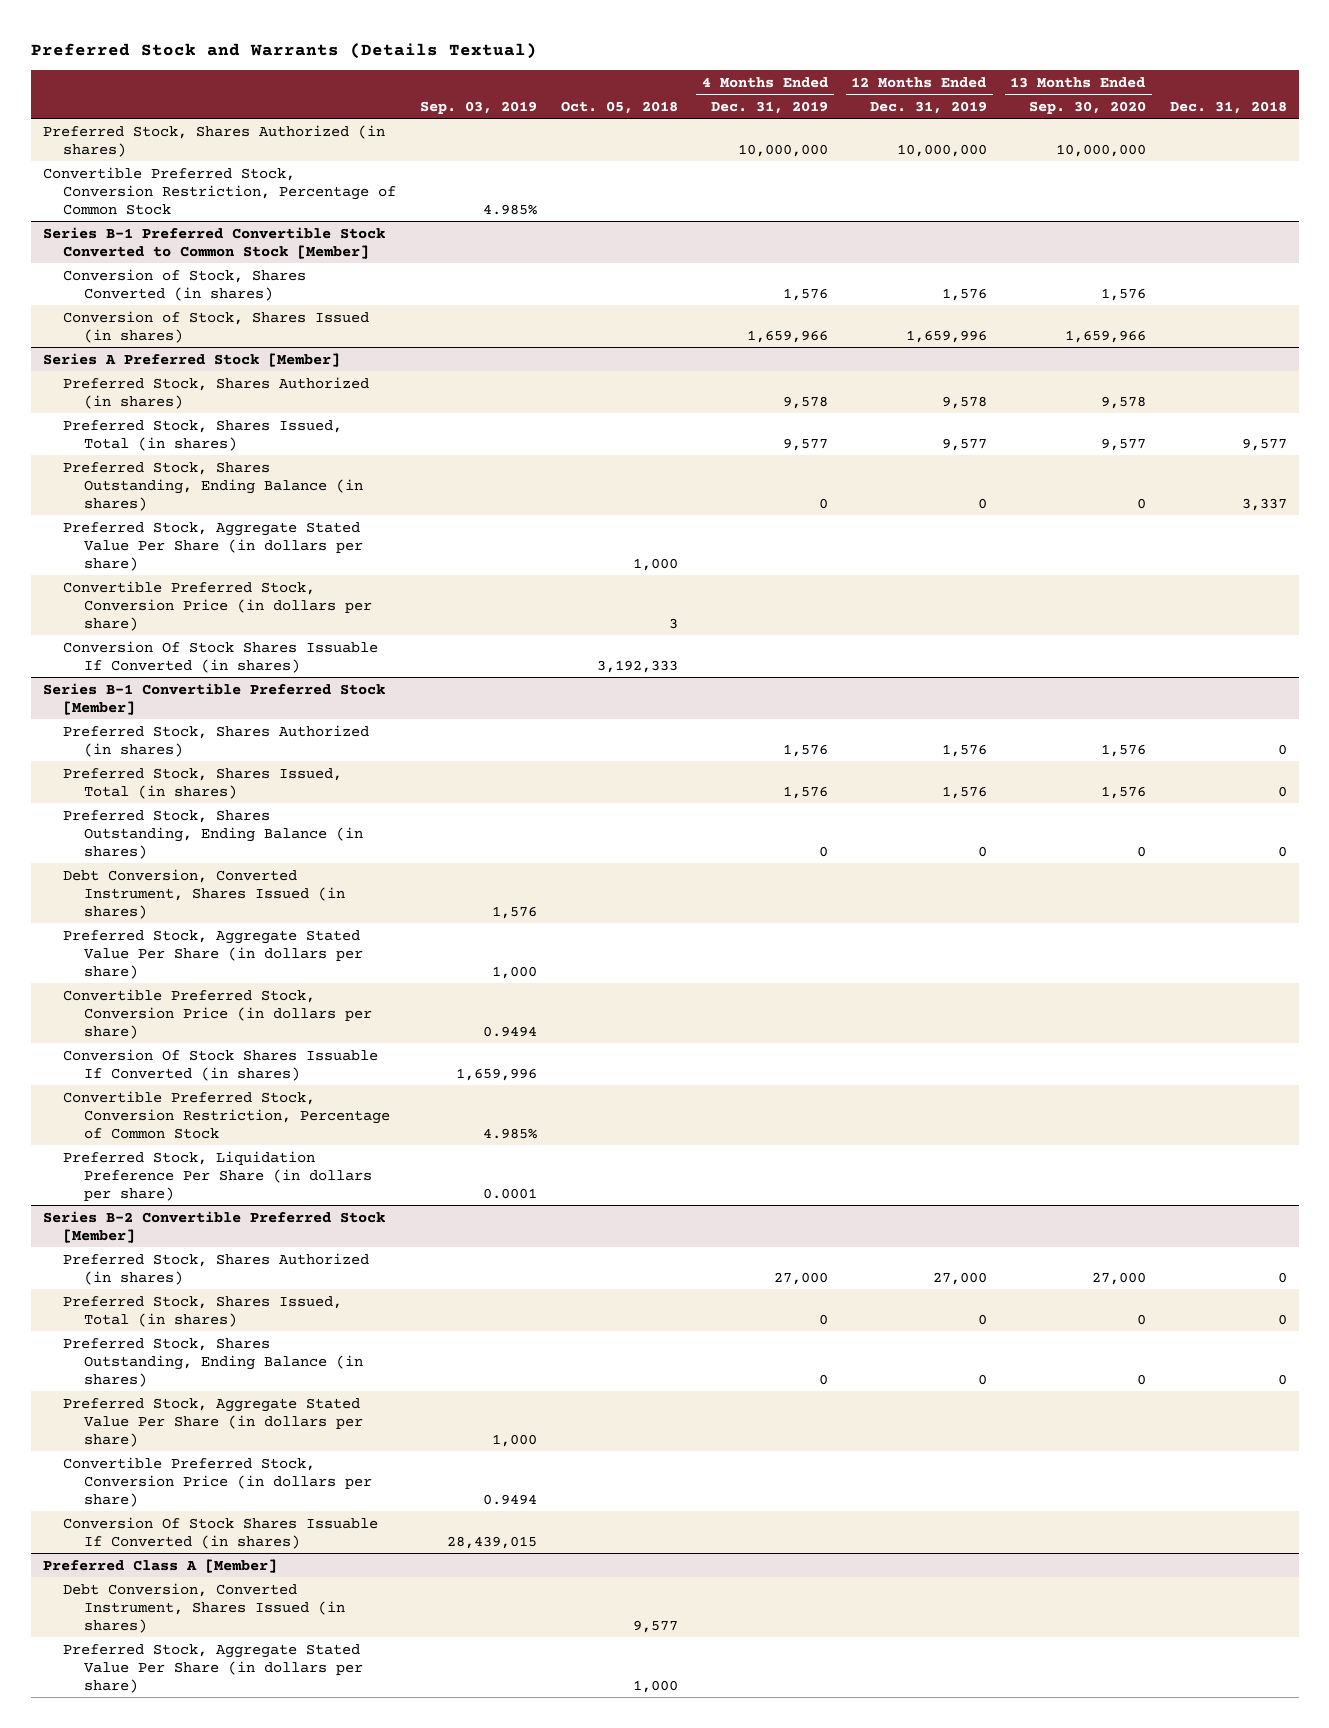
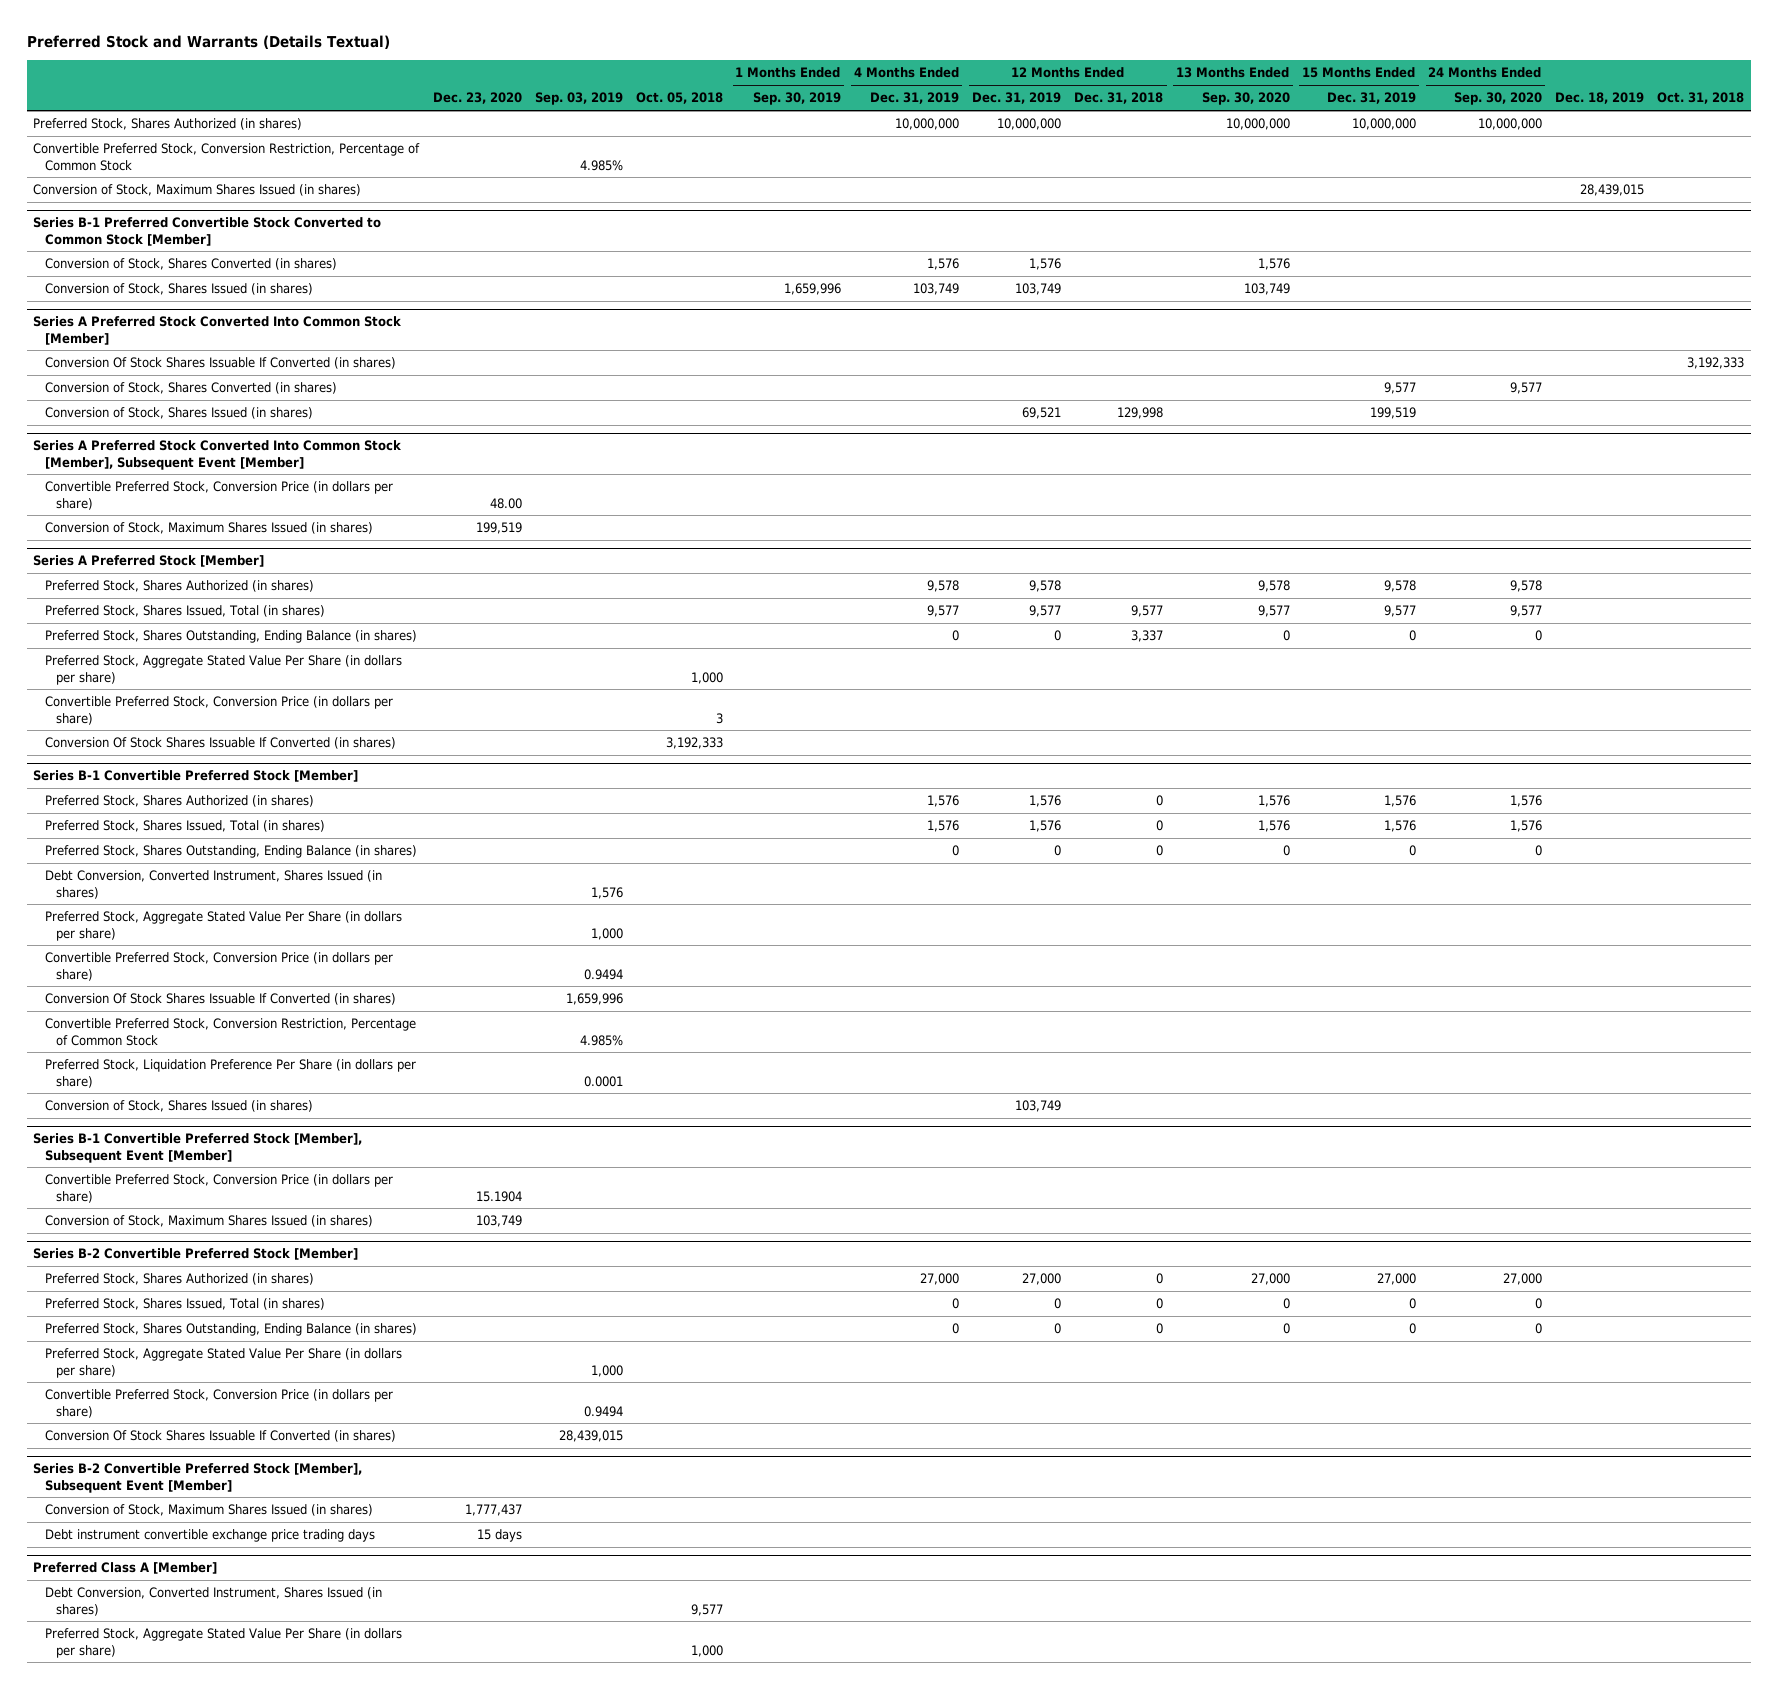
- | Sep. 03, 2019 | Oct. 05, 2018 | 4 Months Ended Dec. 31, 2019 | 12 Months Ended Dec. 31, 2019 | 13 Months Ended Sep. 30, 2020 | Dec. 31, 2018
+ | Dec. 23, 2020 | Sep. 03, 2019 | Oct. 05, 2018 | 1 Months Ended Sep. 30, 2019 | 4 Months Ended Dec. 31, 2019 | 12 Months Ended Dec. 31, 2019 | 12 Months Ended Dec. 31, 2018 | 13 Months Ended Sep. 30, 2020 | 15 Months Ended Dec. 31, 2019 | 24 Months Ended Sep. 30, 2020 | Dec. 18, 2019 | Oct. 31, 2018
+ Conversion of Stock, Maximum Shares Issued (in shares) | | | | | | | | | | | 28,439,015 |
@ Series B-1 Preferred Convertible Stock Converted to Common Stock [Member]
- Conversion of Stock, Shares Issued (in shares) | | | 1,659,966 | 1,659,996 | 1,659,966 |
+ Conversion of Stock, Shares Issued (in shares) | | | | 1,659,996 | 103,749 | 103,749 | | 103,749 | | | |
+ Series A Preferred Stock Converted Into Common Stock [Member]
+ Conversion Of Stock Shares Issuable If Converted (in shares) | | | | | | | | | | | | 3,192,333
+ Conversion of Stock, Shares Converted (in shares) | | | | | | | | | 9,577 | 9,577 | |
+ Conversion of Stock, Shares Issued (in shares) | | | | | | 69,521 | 129,998 | | 199,519 | | |
+ Series A Preferred Stock Converted Into Common Stock [Member], Subsequent Event [Member]
+ Convertible Preferred Stock, Conversion Price (in dollars per share) | 48.00 | | | | | | | | | | |
+ Conversion of Stock, Maximum Shares Issued (in shares) | 199,519 | | | | | | | | | | |
@ Series B-1 Convertible Preferred Stock [Member]
+ Conversion of Stock, Shares Issued (in shares) | | | | | | 103,749 | | | | | |
+ Series B-1 Convertible Preferred Stock [Member], Subsequent Event [Member]
+ Convertible Preferred Stock, Conversion Price (in dollars per share) | 15.1904 | | | | | | | | | | |
+ Conversion of Stock, Maximum Shares Issued (in shares) | 103,749 | | | | | | | | | | |
+ Series B-2 Convertible Preferred Stock [Member], Subsequent Event [Member]
+ Conversion of Stock, Maximum Shares Issued (in shares) | 1,777,437 | | | | | | | | | | |
+ Debt instrument convertible exchange price trading days | 15 days | | | | | | | | | | |

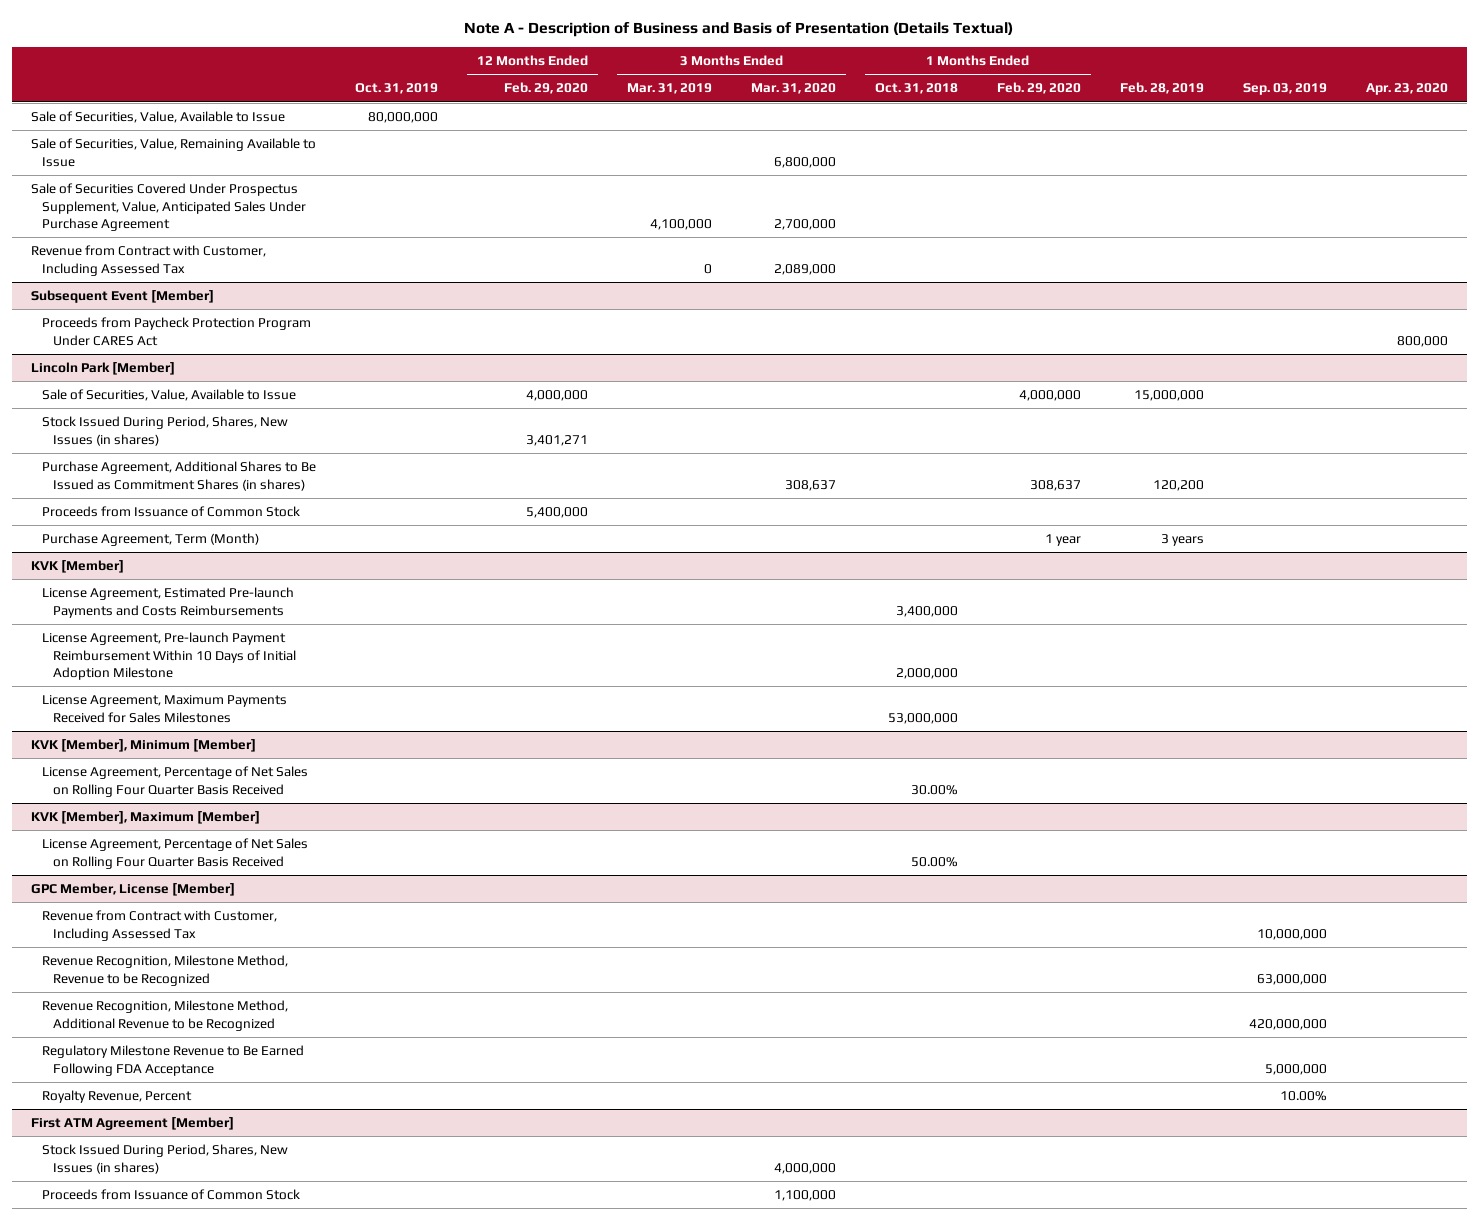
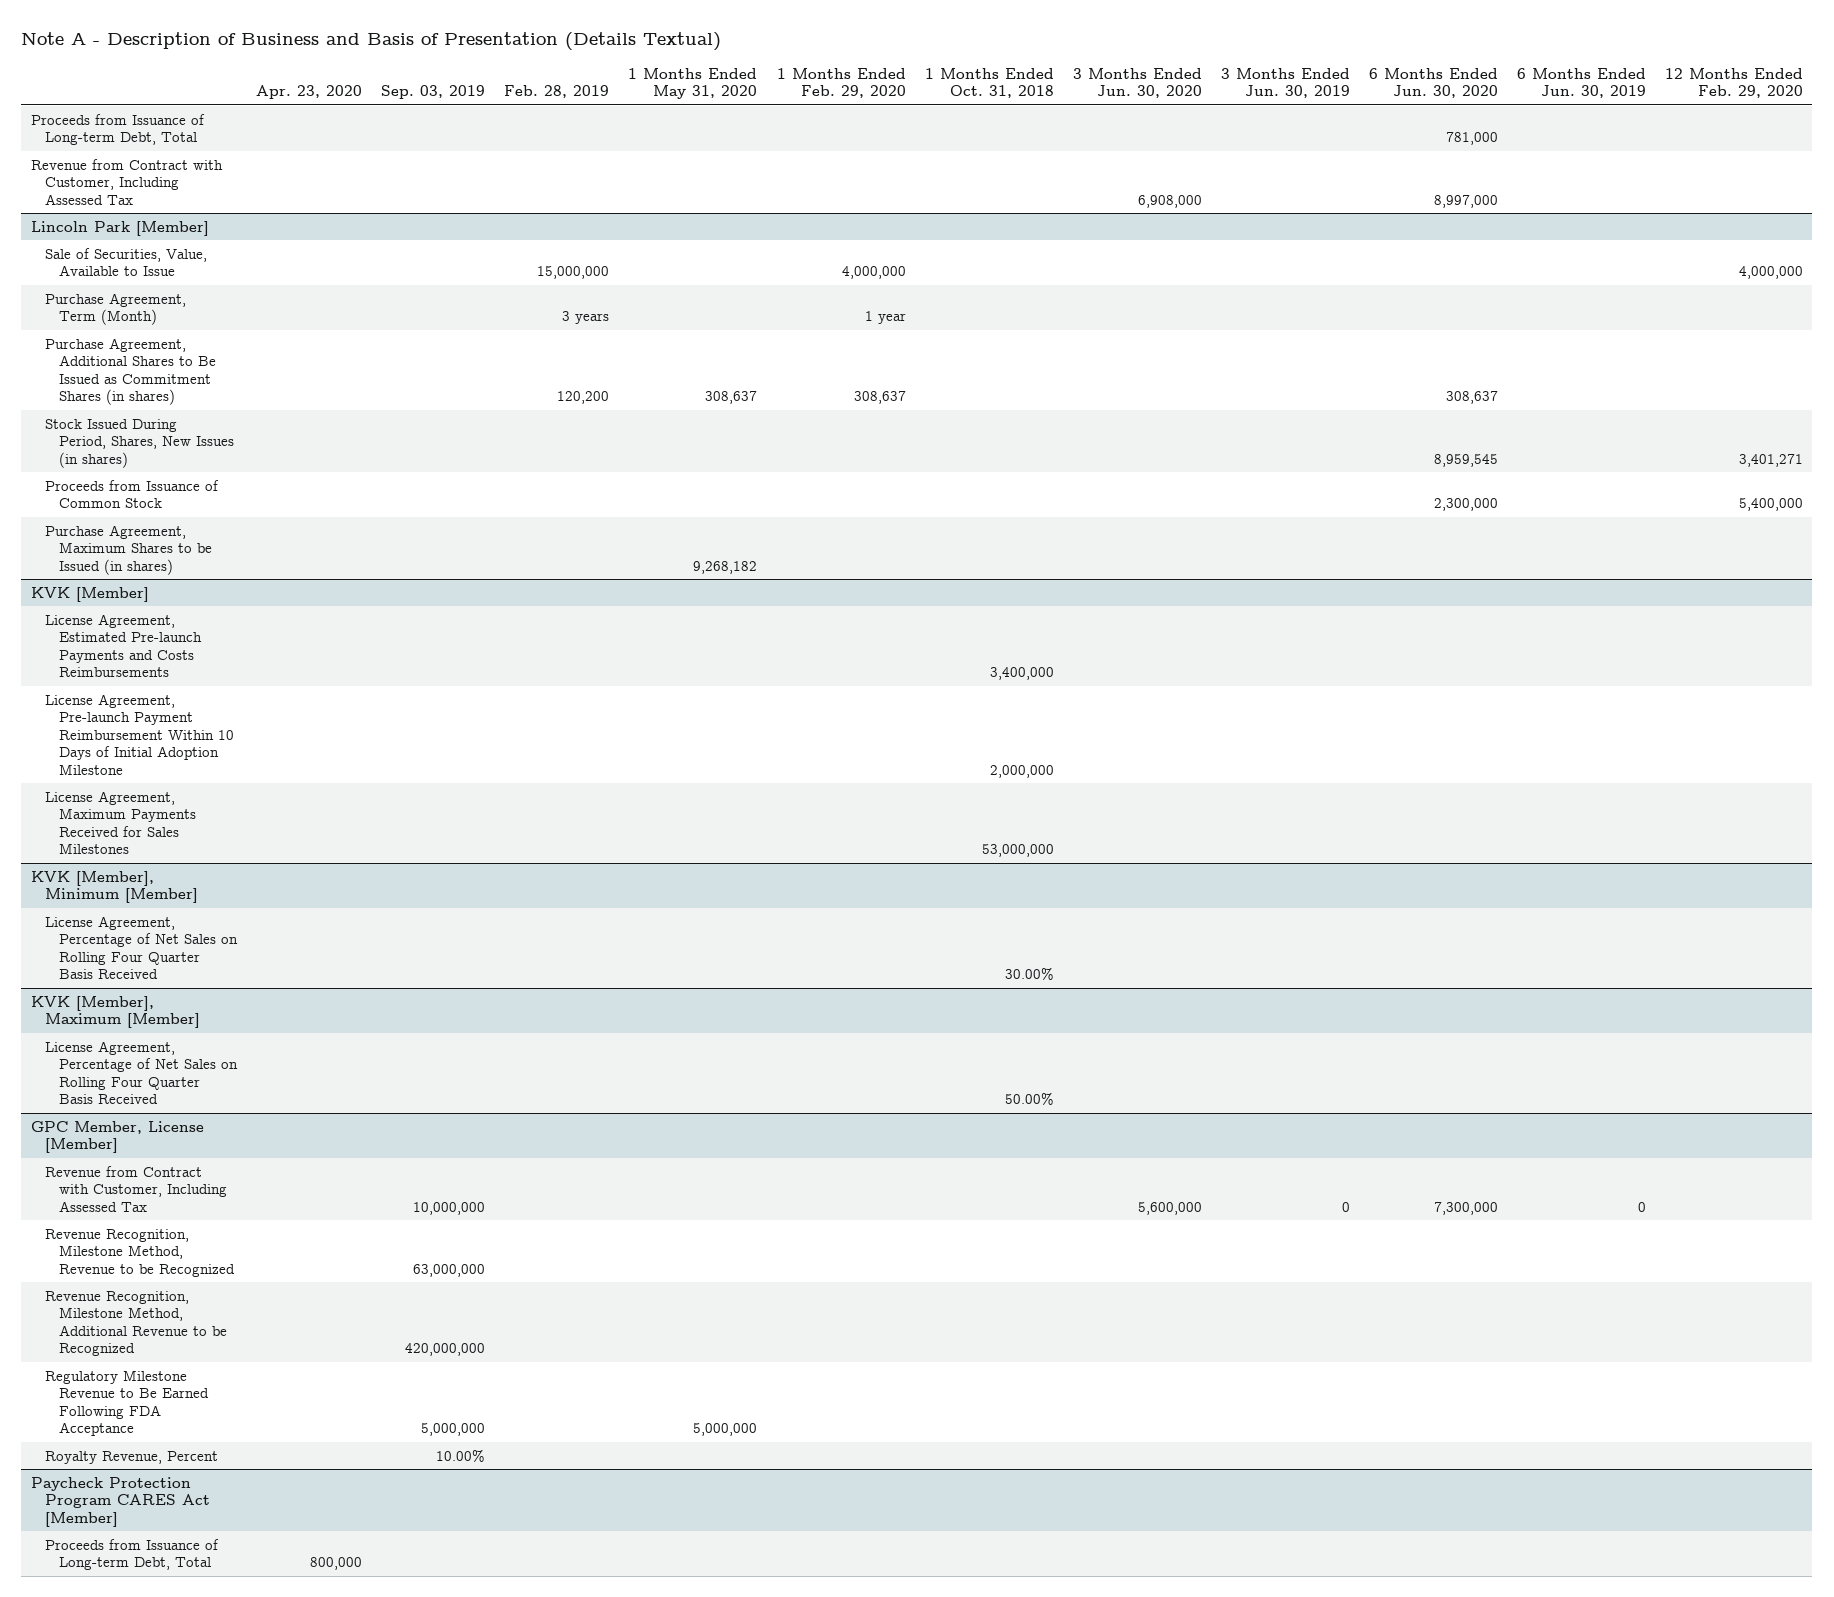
- | Oct. 31, 2019 | 12 Months Ended Feb. 29, 2020 | 3 Months Ended Mar. 31, 2019 | 3 Months Ended Mar. 31, 2020 | 1 Months Ended Oct. 31, 2018 | 1 Months Ended Feb. 29, 2020 | Feb. 28, 2019 | Sep. 03, 2019 | Apr. 23, 2020
+ | Apr. 23, 2020 | Sep. 03, 2019 | Feb. 28, 2019 | 1 Months Ended May 31, 2020 | 1 Months Ended Feb. 29, 2020 | 1 Months Ended Oct. 31, 2018 | 3 Months Ended Jun. 30, 2020 | 3 Months Ended Jun. 30, 2019 | 6 Months Ended Jun. 30, 2020 | 6 Months Ended Jun. 30, 2019 | 12 Months Ended Feb. 29, 2020
- Sale of Securities, Value, Available to Issue | 80,000,000 | | | | | | | |
- Sale of Securities, Value, Remaining Available to Issue | | | | 6,800,000 | | | | |
- Sale of Securities Covered Under Prospectus Supplement, Value, Anticipated Sales Under Purchase Agreement | | | 4,100,000 | 2,700,000 | | | | |
+ Proceeds from Issuance of Long-term Debt, Total | | | | | | | | | 781,000 | |
- Subsequent Event [Member]
- Proceeds from Paycheck Protection Program Under CARES Act | | | | | | | | | 800,000
@ Lincoln Park [Member]
moved up: Purchase Agreement, Term (Month) | | | 3 years | | 1 year | | | | | |
moved down: Stock Issued During Period, Shares, New Issues (in shares) | | | | | | | | | 8,959,545 | | 3,401,271
+ Purchase Agreement, Maximum Shares to be Issued (in shares) | | | | 9,268,182 | | | | | | |
- First ATM Agreement [Member]
- Stock Issued During Period, Shares, New Issues (in shares) | | | | 4,000,000 | | | | |
- Proceeds from Issuance of Common Stock | | | | 1,100,000 | | | | |
+ Paycheck Protection Program CARES Act [Member]
+ Proceeds from Issuance of Long-term Debt, Total | 800,000 | | | | | | | | | |

